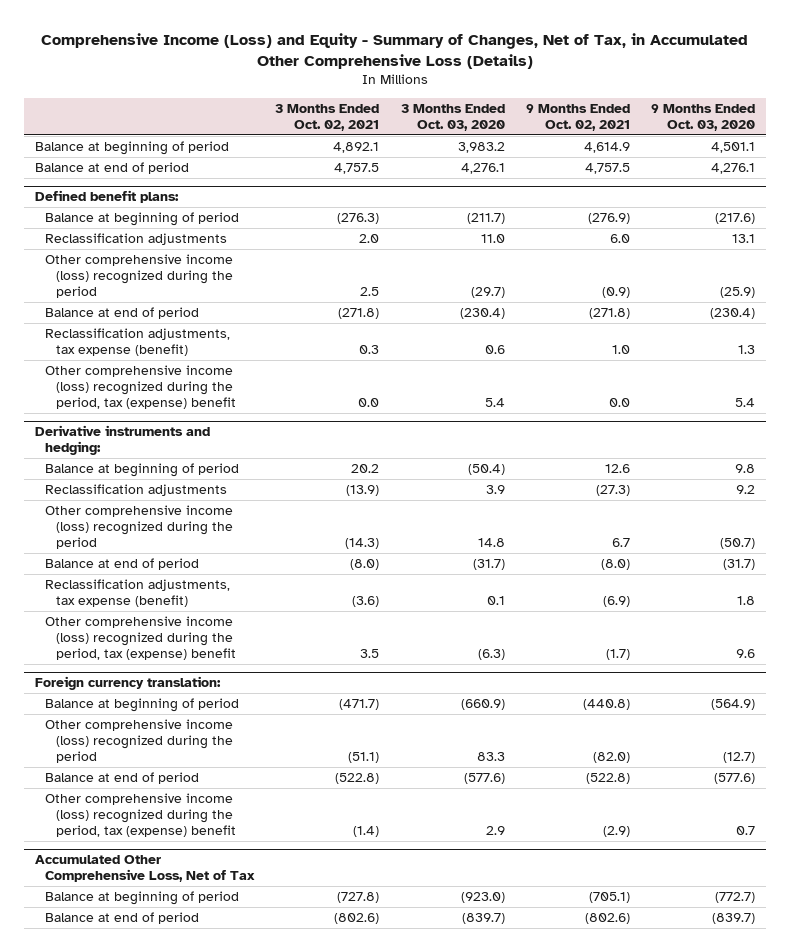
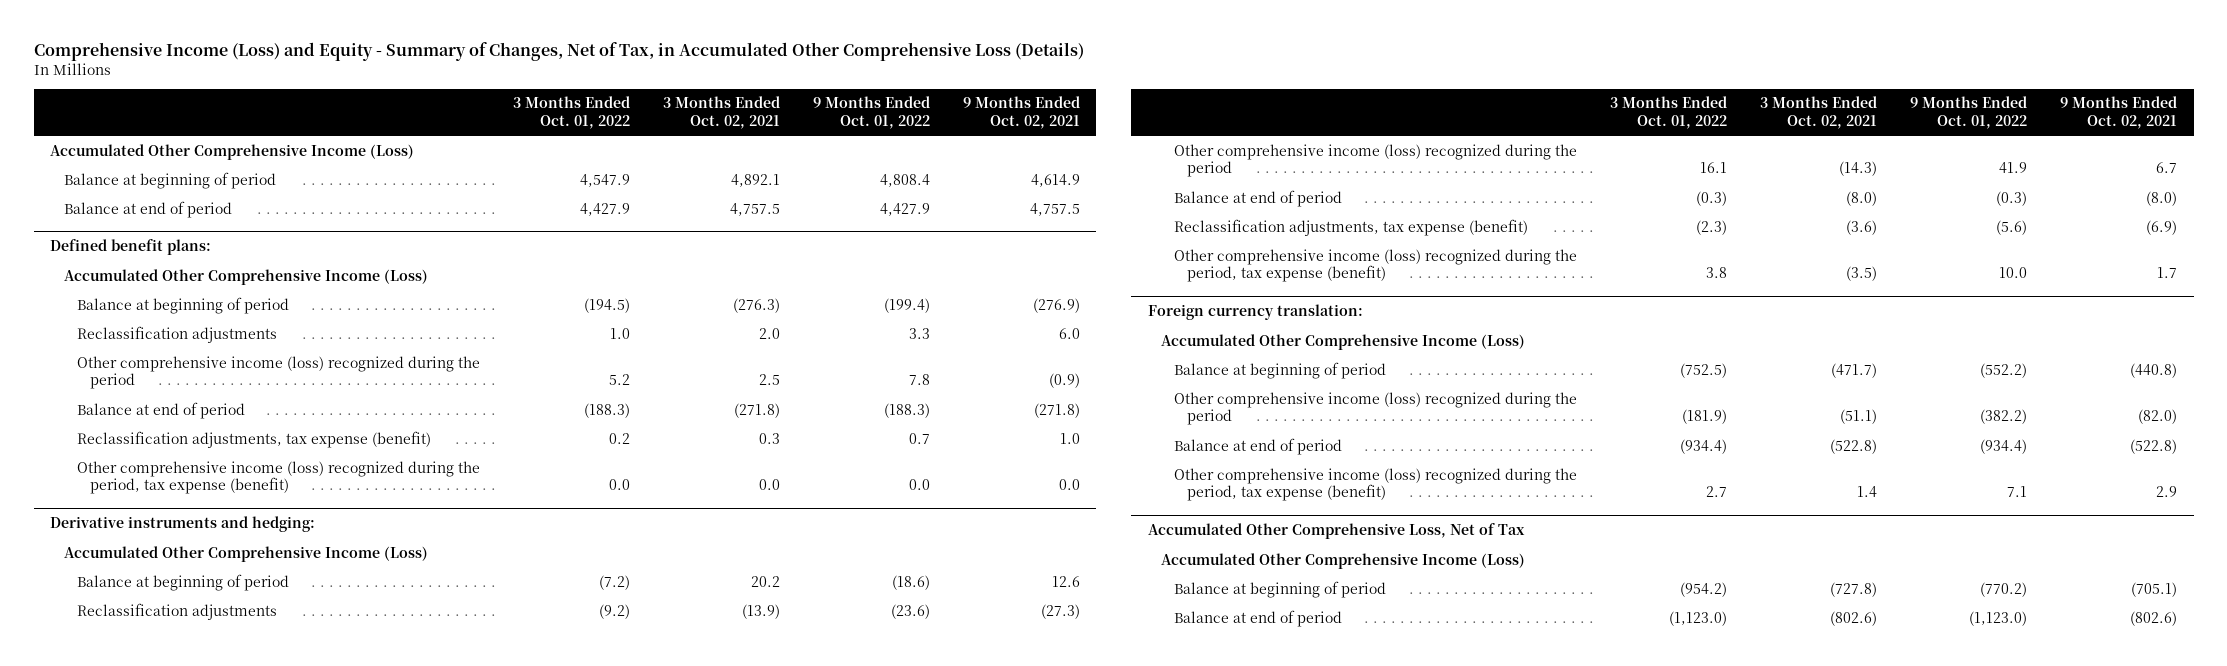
- | 3 Months Ended Oct. 02, 2021 | 3 Months Ended Oct. 03, 2020 | 9 Months Ended Oct. 02, 2021 | 9 Months Ended Oct. 03, 2020
+ | 3 Months Ended Oct. 01, 2022 | 3 Months Ended Oct. 02, 2021 | 9 Months Ended Oct. 01, 2022 | 9 Months Ended Oct. 02, 2021
+ Accumulated Other Comprehensive Income (Loss)
@ Defined benefit plans:
+ Accumulated Other Comprehensive Income (Loss)
- Other comprehensive income (loss) recognized during the period, tax (expense) benefit | 0.0 | 5.4 | 0.0 | 5.4
+ Other comprehensive income (loss) recognized during the period, tax expense (benefit) | 0.0 | 0.0 | 0.0 | 0.0
@ Derivative instruments and hedging:
+ Accumulated Other Comprehensive Income (Loss)
- Other comprehensive income (loss) recognized during the period, tax (expense) benefit | 3.5 | (6.3) | (1.7) | 9.6
+ Other comprehensive income (loss) recognized during the period, tax expense (benefit) | 3.8 | (3.5) | 10.0 | 1.7
@ Foreign currency translation:
+ Accumulated Other Comprehensive Income (Loss)
- Other comprehensive income (loss) recognized during the period, tax (expense) benefit | (1.4) | 2.9 | (2.9) | 0.7
+ Other comprehensive income (loss) recognized during the period, tax expense (benefit) | 2.7 | 1.4 | 7.1 | 2.9
@ Accumulated Other Comprehensive Loss, Net of Tax
+ Accumulated Other Comprehensive Income (Loss)

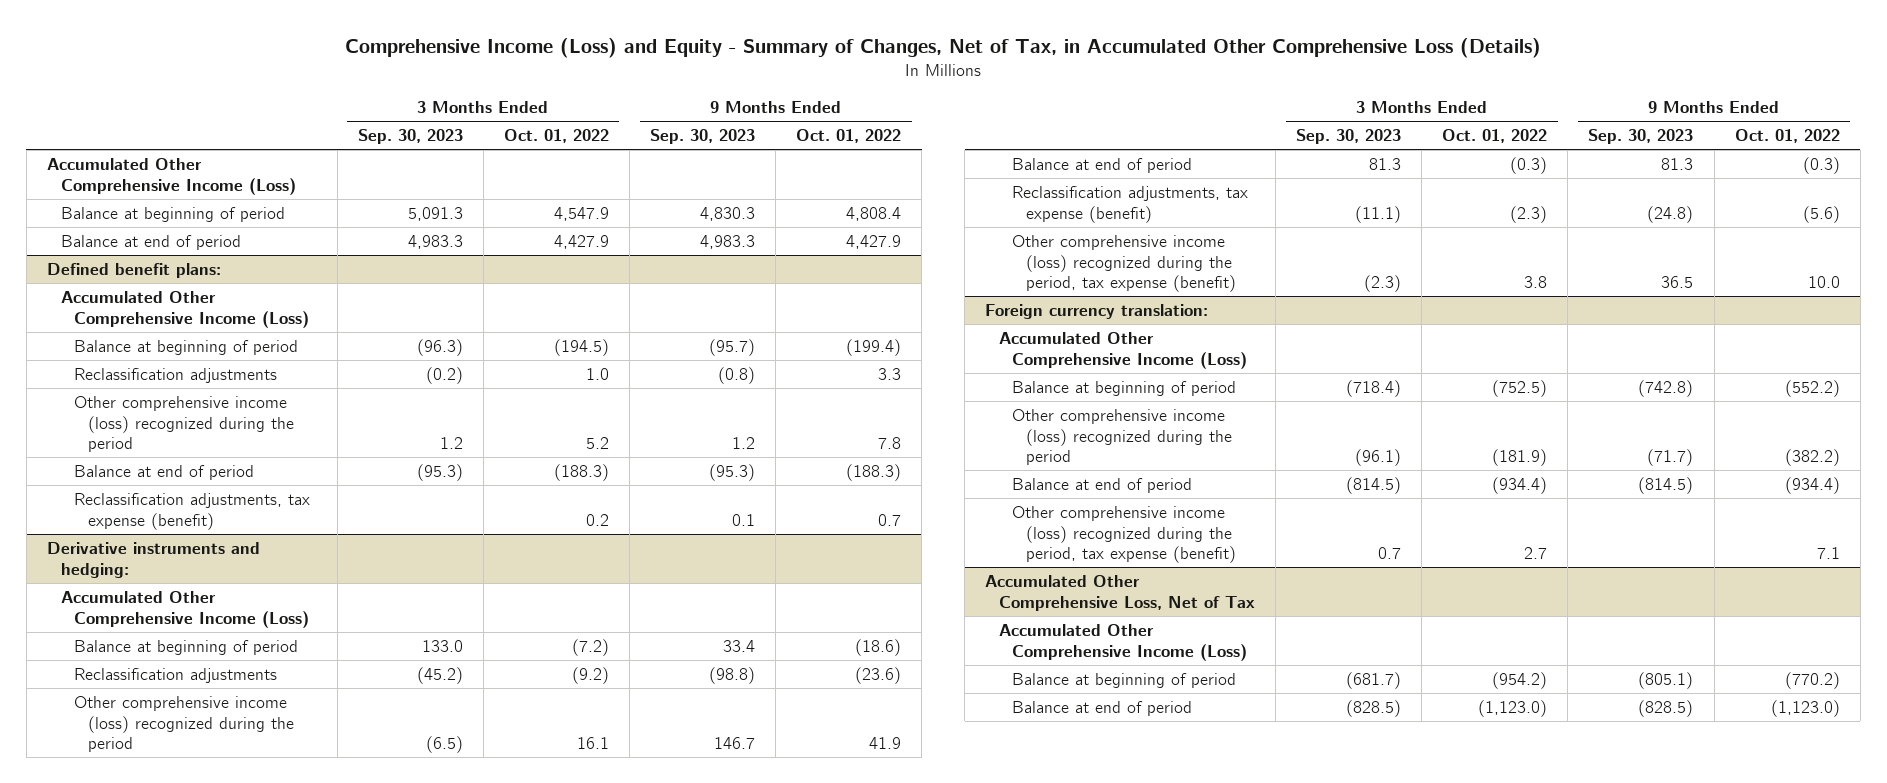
- | 3 Months Ended Oct. 01, 2022 | 3 Months Ended Oct. 02, 2021 | 9 Months Ended Oct. 01, 2022 | 9 Months Ended Oct. 02, 2021
+ | 3 Months Ended Sep. 30, 2023 | 3 Months Ended Oct. 01, 2022 | 9 Months Ended Sep. 30, 2023 | 9 Months Ended Oct. 01, 2022
@ Defined benefit plans:
- Other comprehensive income (loss) recognized during the period, tax expense (benefit) | 0.0 | 0.0 | 0.0 | 0.0

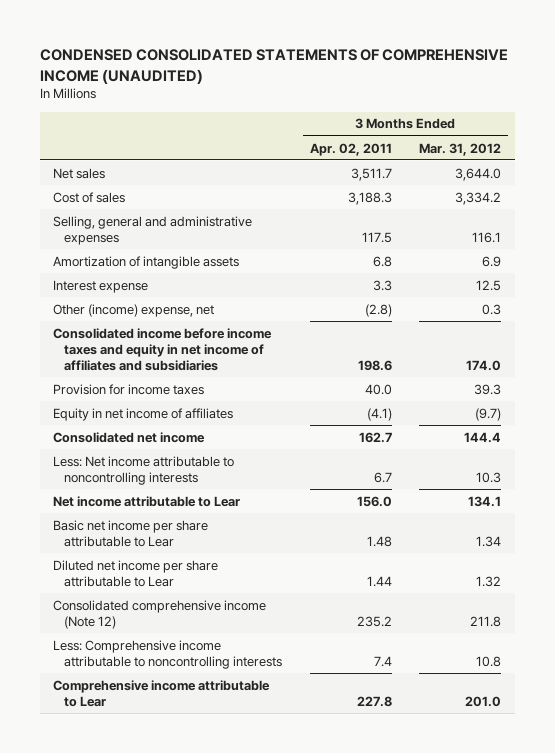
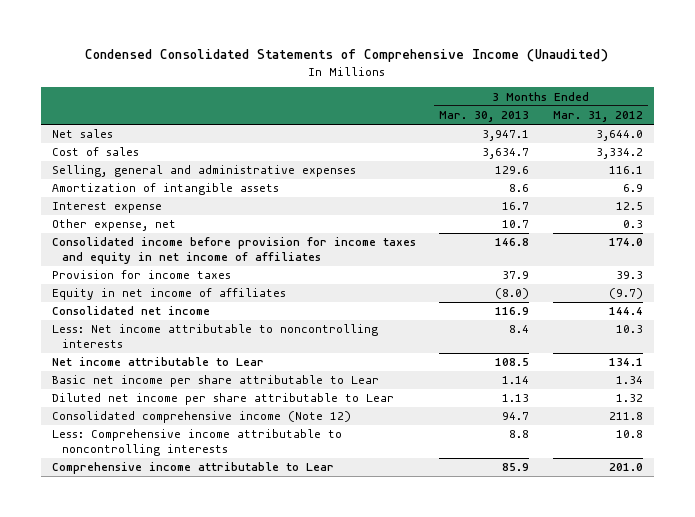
- CONDENSED CONSOLIDATED STATEMENTS OF COMPREHENSIVE INCOME (UNAUDITED)
+ Condensed Consolidated Statements of Comprehensive Income (Unaudited)
- | 3 Months Ended Apr. 02, 2011 | 3 Months Ended Mar. 31, 2012
+ | 3 Months Ended Mar. 30, 2013 | 3 Months Ended Mar. 31, 2012
- Other (income) expense, net | (2.8) | 0.3
- Consolidated income before income taxes and equity in net income of affiliates and subsidiaries | 198.6 | 174.0
+ Other expense, net | 10.7 | 0.3
+ Consolidated income before provision for income taxes and equity in net income of affiliates | 146.8 | 174.0

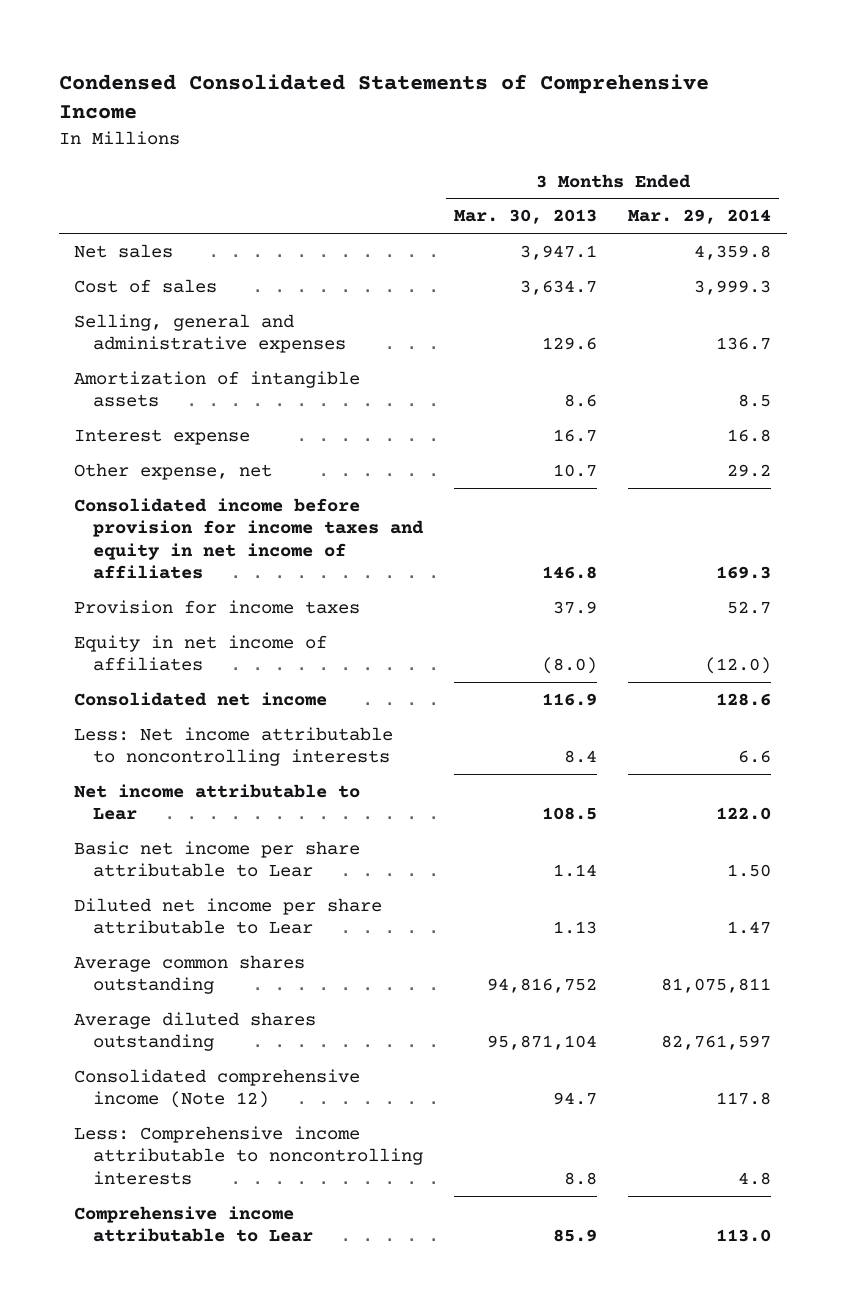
- Condensed Consolidated Statements of Comprehensive Income (Unaudited)
+ Condensed Consolidated Statements of Comprehensive Income
- | 3 Months Ended Mar. 30, 2013 | 3 Months Ended Mar. 31, 2012
+ | 3 Months Ended Mar. 30, 2013 | 3 Months Ended Mar. 29, 2014
+ Average common shares outstanding | 94,816,752 | 81,075,811
+ Average diluted shares outstanding | 95,871,104 | 82,761,597

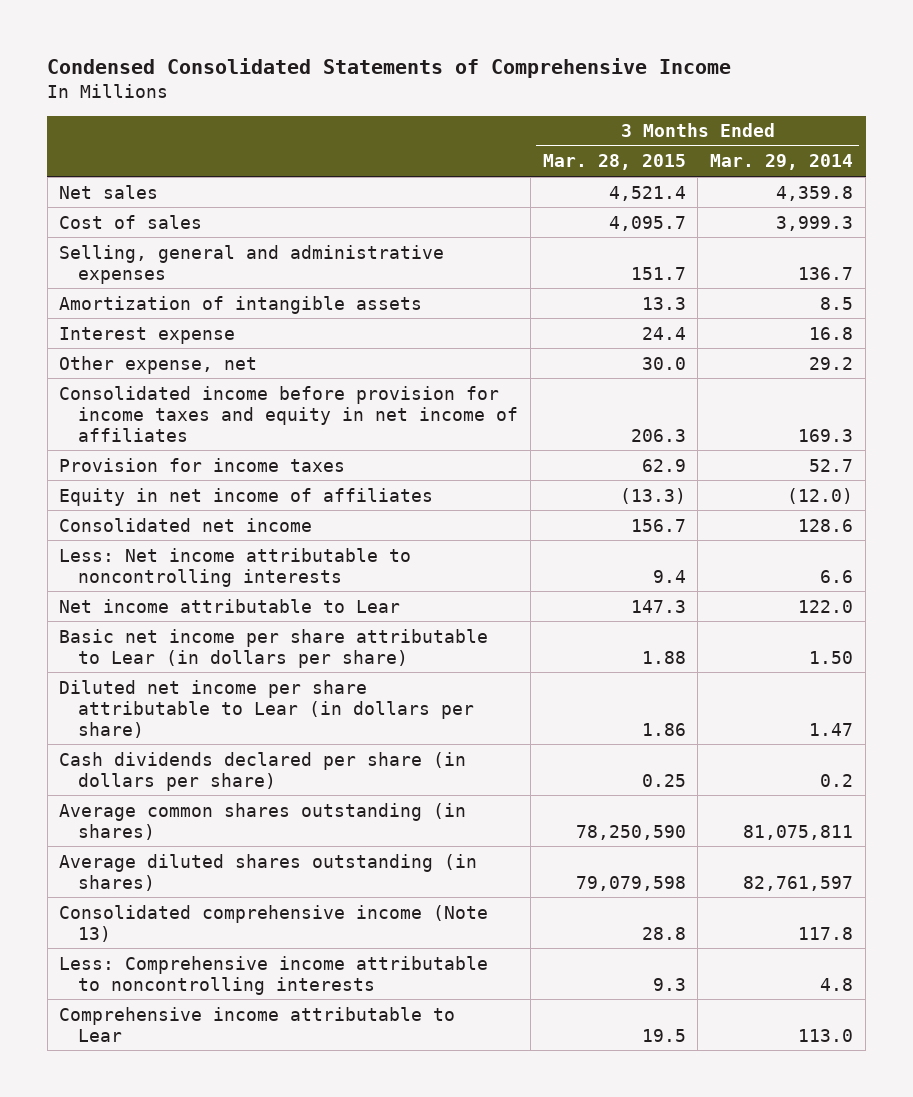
- | 3 Months Ended Mar. 30, 2013 | 3 Months Ended Mar. 29, 2014
+ | 3 Months Ended Mar. 28, 2015 | 3 Months Ended Mar. 29, 2014
- Basic net income per share attributable to Lear | 1.14 | 1.50
- Diluted net income per share attributable to Lear | 1.13 | 1.47
- Average common shares outstanding | 94,816,752 | 81,075,811
- Average diluted shares outstanding | 95,871,104 | 82,761,597
- Consolidated comprehensive income (Note 12) | 94.7 | 117.8
+ Basic net income per share attributable to Lear (in dollars per share) | 1.88 | 1.50
+ Diluted net income per share attributable to Lear (in dollars per share) | 1.86 | 1.47
+ Cash dividends declared per share (in dollars per share) | 0.25 | 0.2
+ Average common shares outstanding (in shares) | 78,250,590 | 81,075,811
+ Average diluted shares outstanding (in shares) | 79,079,598 | 82,761,597
+ Consolidated comprehensive income (Note 13) | 28.8 | 117.8

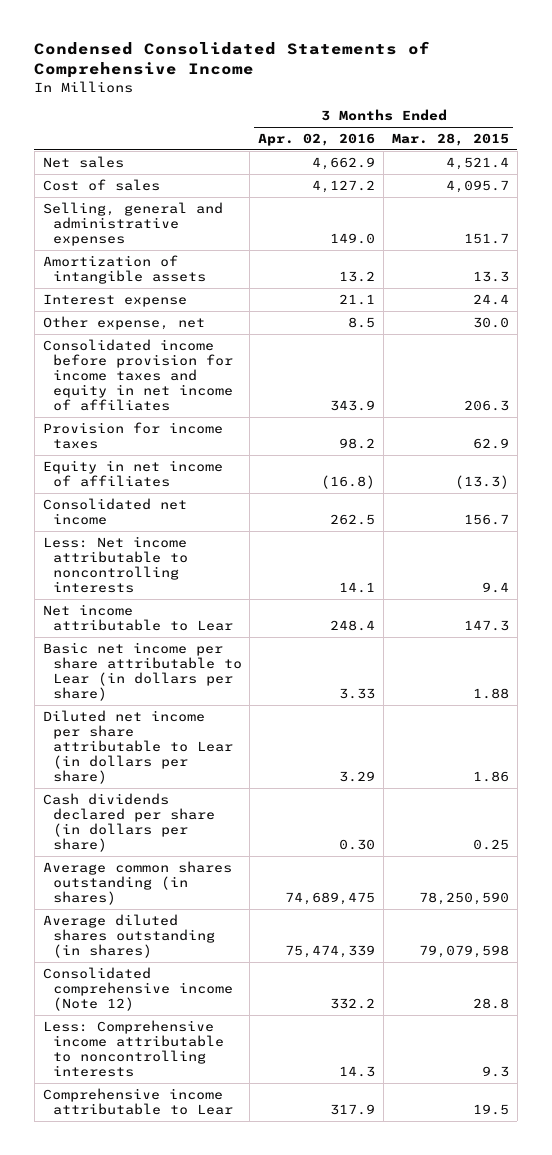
- | 3 Months Ended Mar. 28, 2015 | 3 Months Ended Mar. 29, 2014
+ | 3 Months Ended Apr. 02, 2016 | 3 Months Ended Mar. 28, 2015
- Consolidated comprehensive income (Note 13) | 28.8 | 117.8
+ Consolidated comprehensive income (Note 12) | 332.2 | 28.8

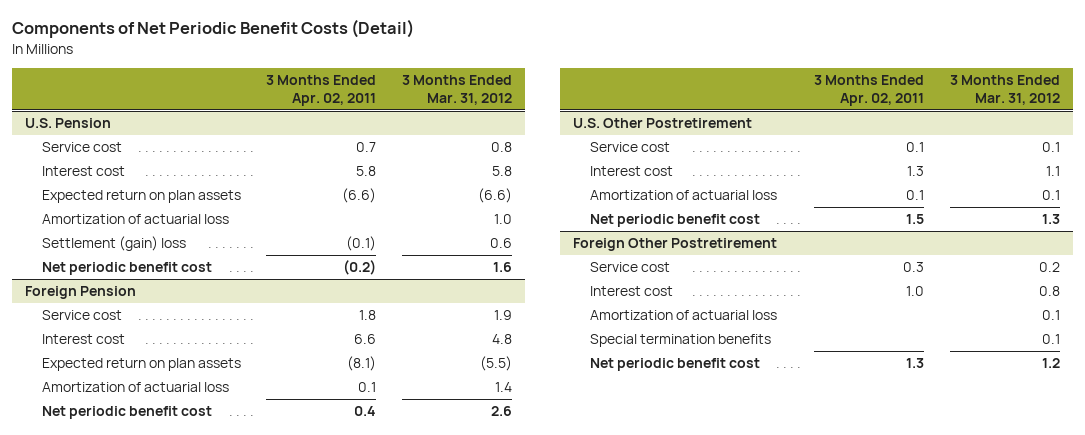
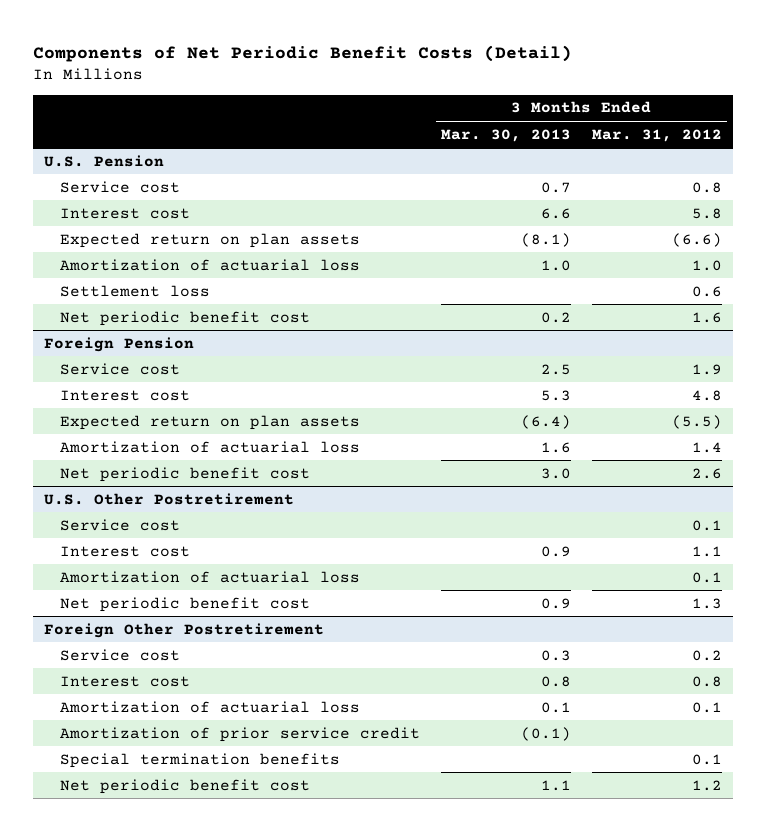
- | 3 Months Ended Apr. 02, 2011 | 3 Months Ended Mar. 31, 2012
+ | 3 Months Ended Mar. 30, 2013 | 3 Months Ended Mar. 31, 2012
@ U.S. Pension
- Settlement (gain) loss | (0.1) | 0.6
+ Settlement loss | | 0.6
@ Foreign Other Postretirement
+ Amortization of prior service credit | (0.1) |

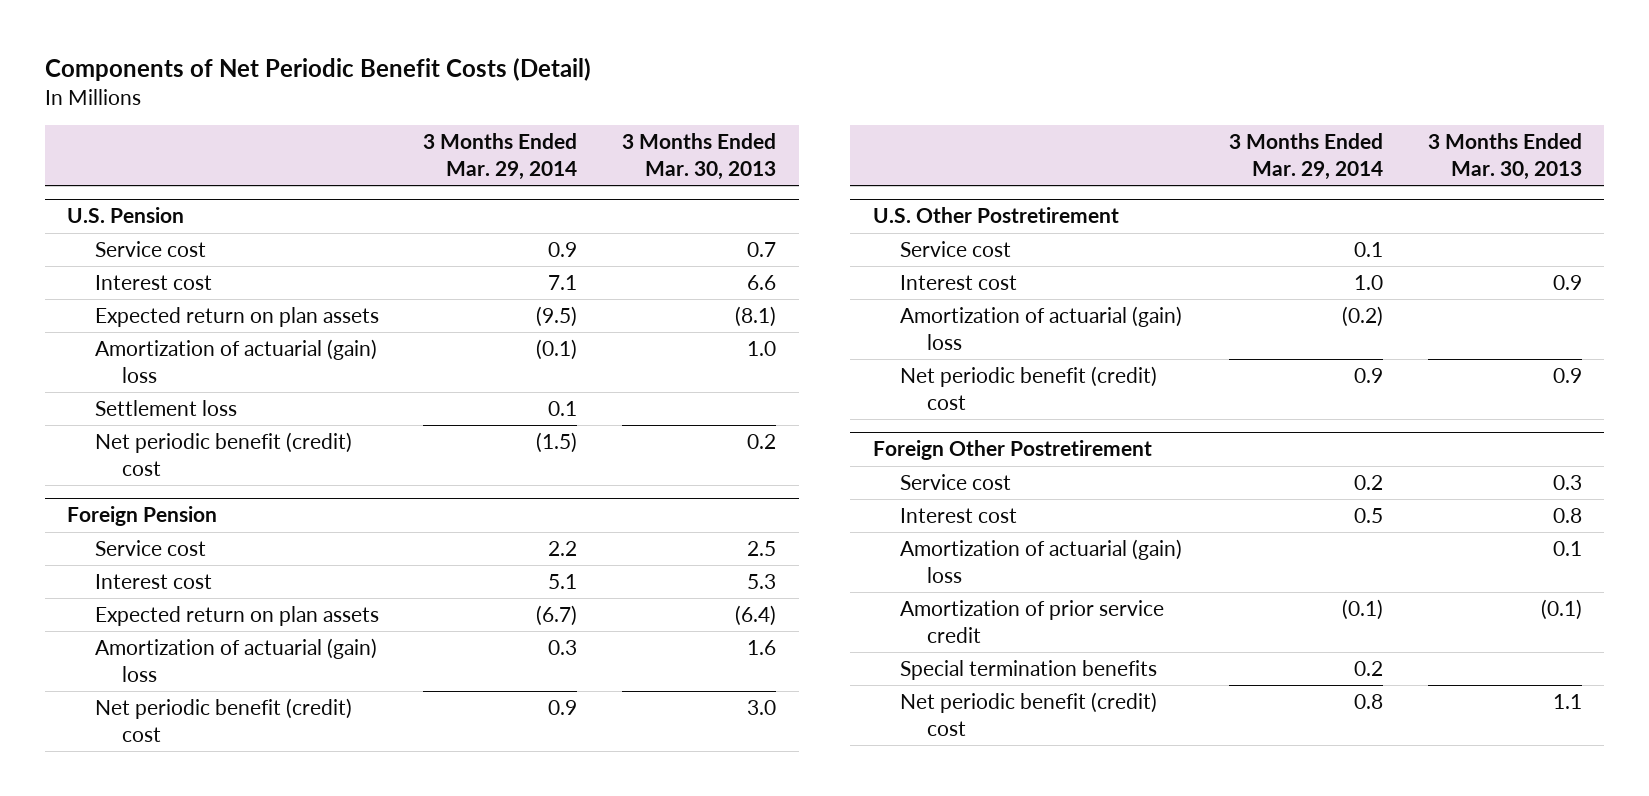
- | 3 Months Ended Mar. 30, 2013 | 3 Months Ended Mar. 31, 2012
+ | 3 Months Ended Mar. 29, 2014 | 3 Months Ended Mar. 30, 2013
@ U.S. Pension
- Amortization of actuarial loss | 1.0 | 1.0
+ Amortization of actuarial (gain) loss | (0.1) | 1.0
- Net periodic benefit cost | 0.2 | 1.6
+ Net periodic benefit (credit) cost | (1.5) | 0.2
@ Foreign Pension
- Amortization of actuarial loss | 1.6 | 1.4
- Net periodic benefit cost | 3.0 | 2.6
+ Amortization of actuarial (gain) loss | 0.3 | 1.6
+ Net periodic benefit (credit) cost | 0.9 | 3.0
@ U.S. Other Postretirement
- Amortization of actuarial loss | | 0.1
- Net periodic benefit cost | 0.9 | 1.3
+ Amortization of actuarial (gain) loss | (0.2) |
+ Net periodic benefit (credit) cost | 0.9 | 0.9
@ Foreign Other Postretirement
- Amortization of actuarial loss | 0.1 | 0.1
+ Amortization of actuarial (gain) loss | | 0.1
- Net periodic benefit cost | 1.1 | 1.2
+ Net periodic benefit (credit) cost | 0.8 | 1.1

